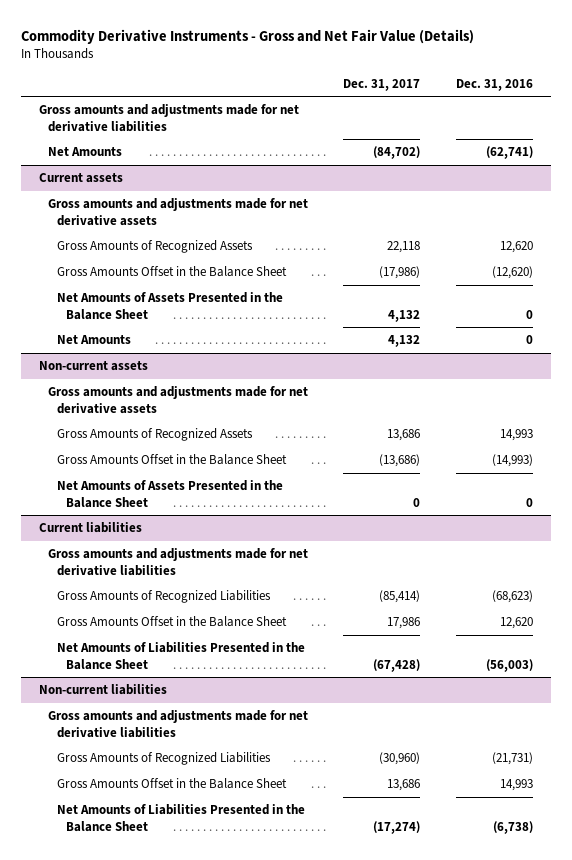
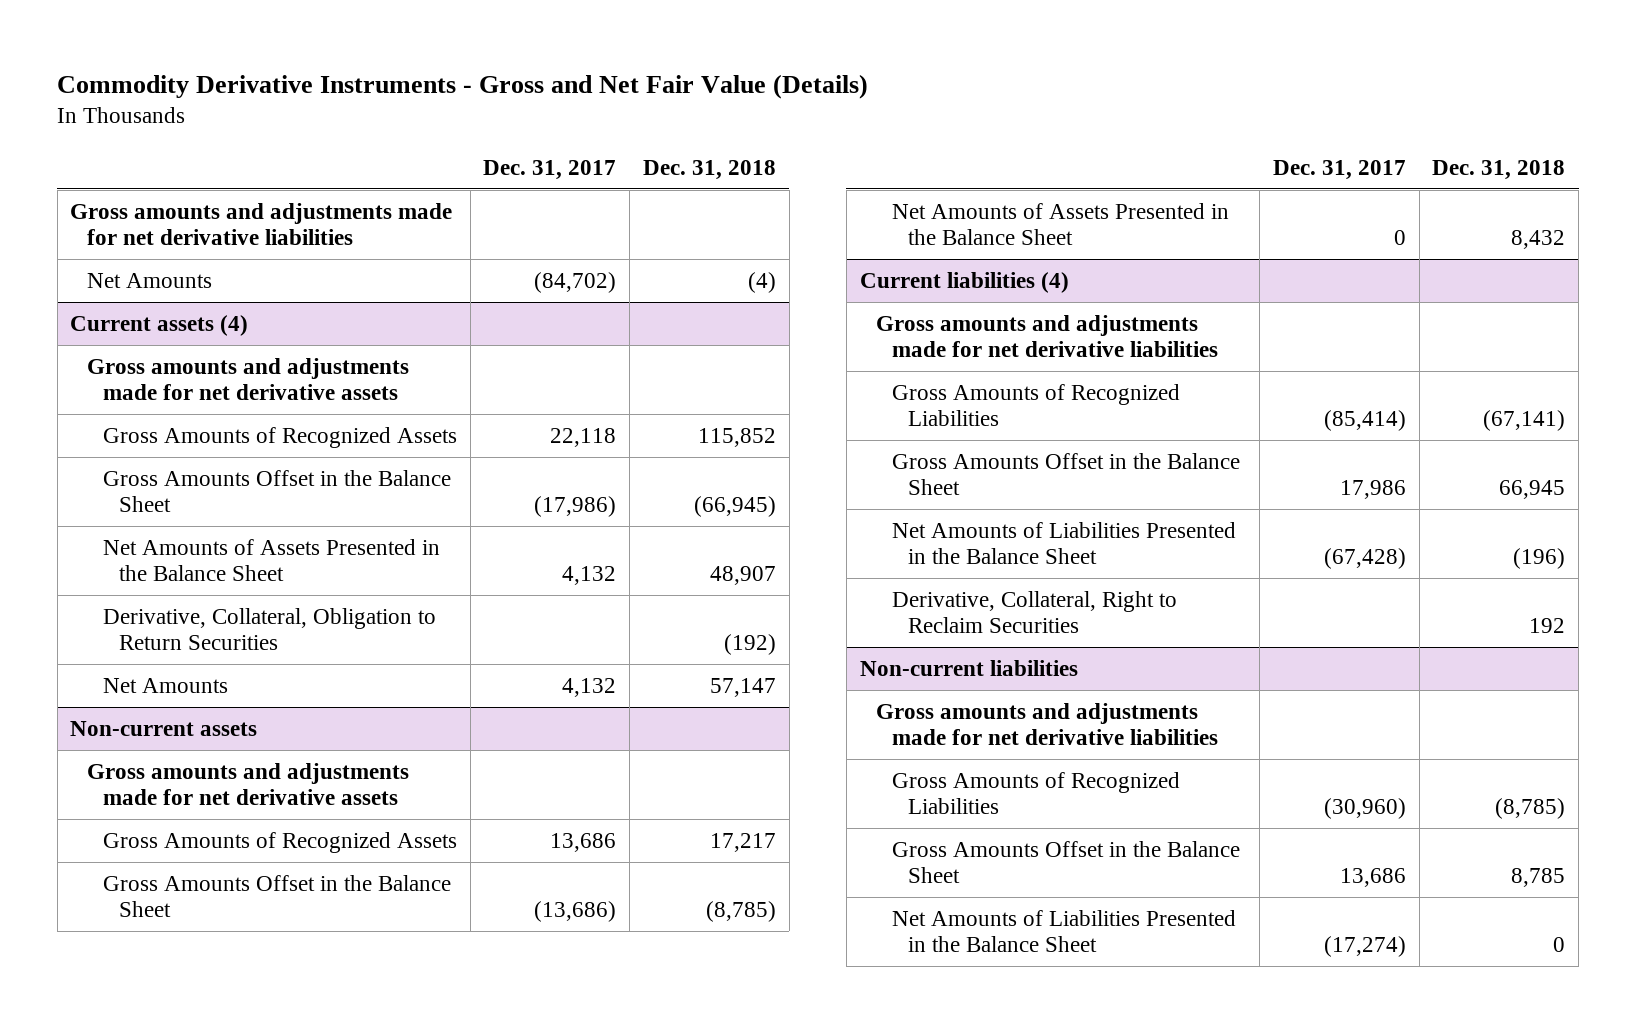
- | Dec. 31, 2017 | Dec. 31, 2016
+ | Dec. 31, 2017 | Dec. 31, 2018
- Current assets
+ Current assets (4)
+ Derivative, Collateral, Obligation to Return Securities | | (192)
- Current liabilities
+ Current liabilities (4)
+ Derivative, Collateral, Right to Reclaim Securities | | 192

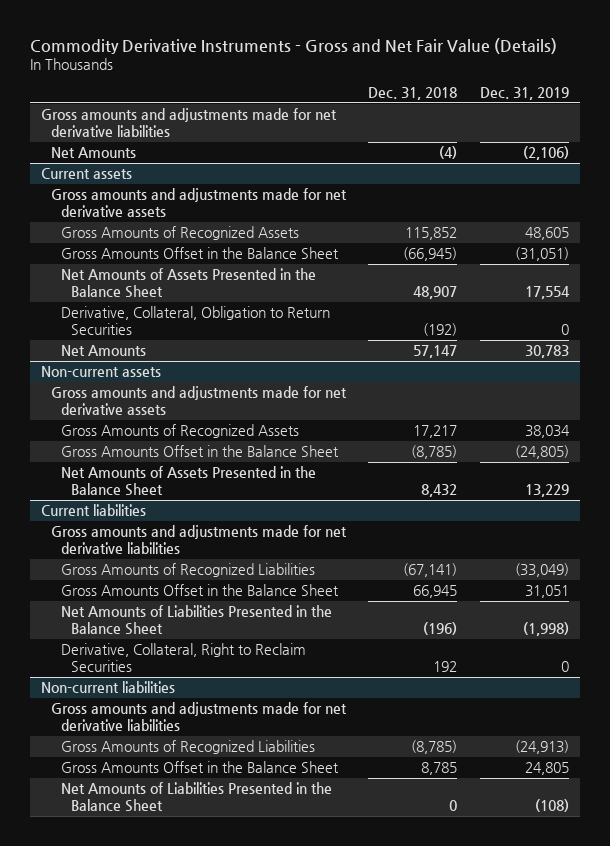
- | Dec. 31, 2017 | Dec. 31, 2018
+ | Dec. 31, 2018 | Dec. 31, 2019
- Current assets (4)
+ Current assets
- Current liabilities (4)
+ Current liabilities

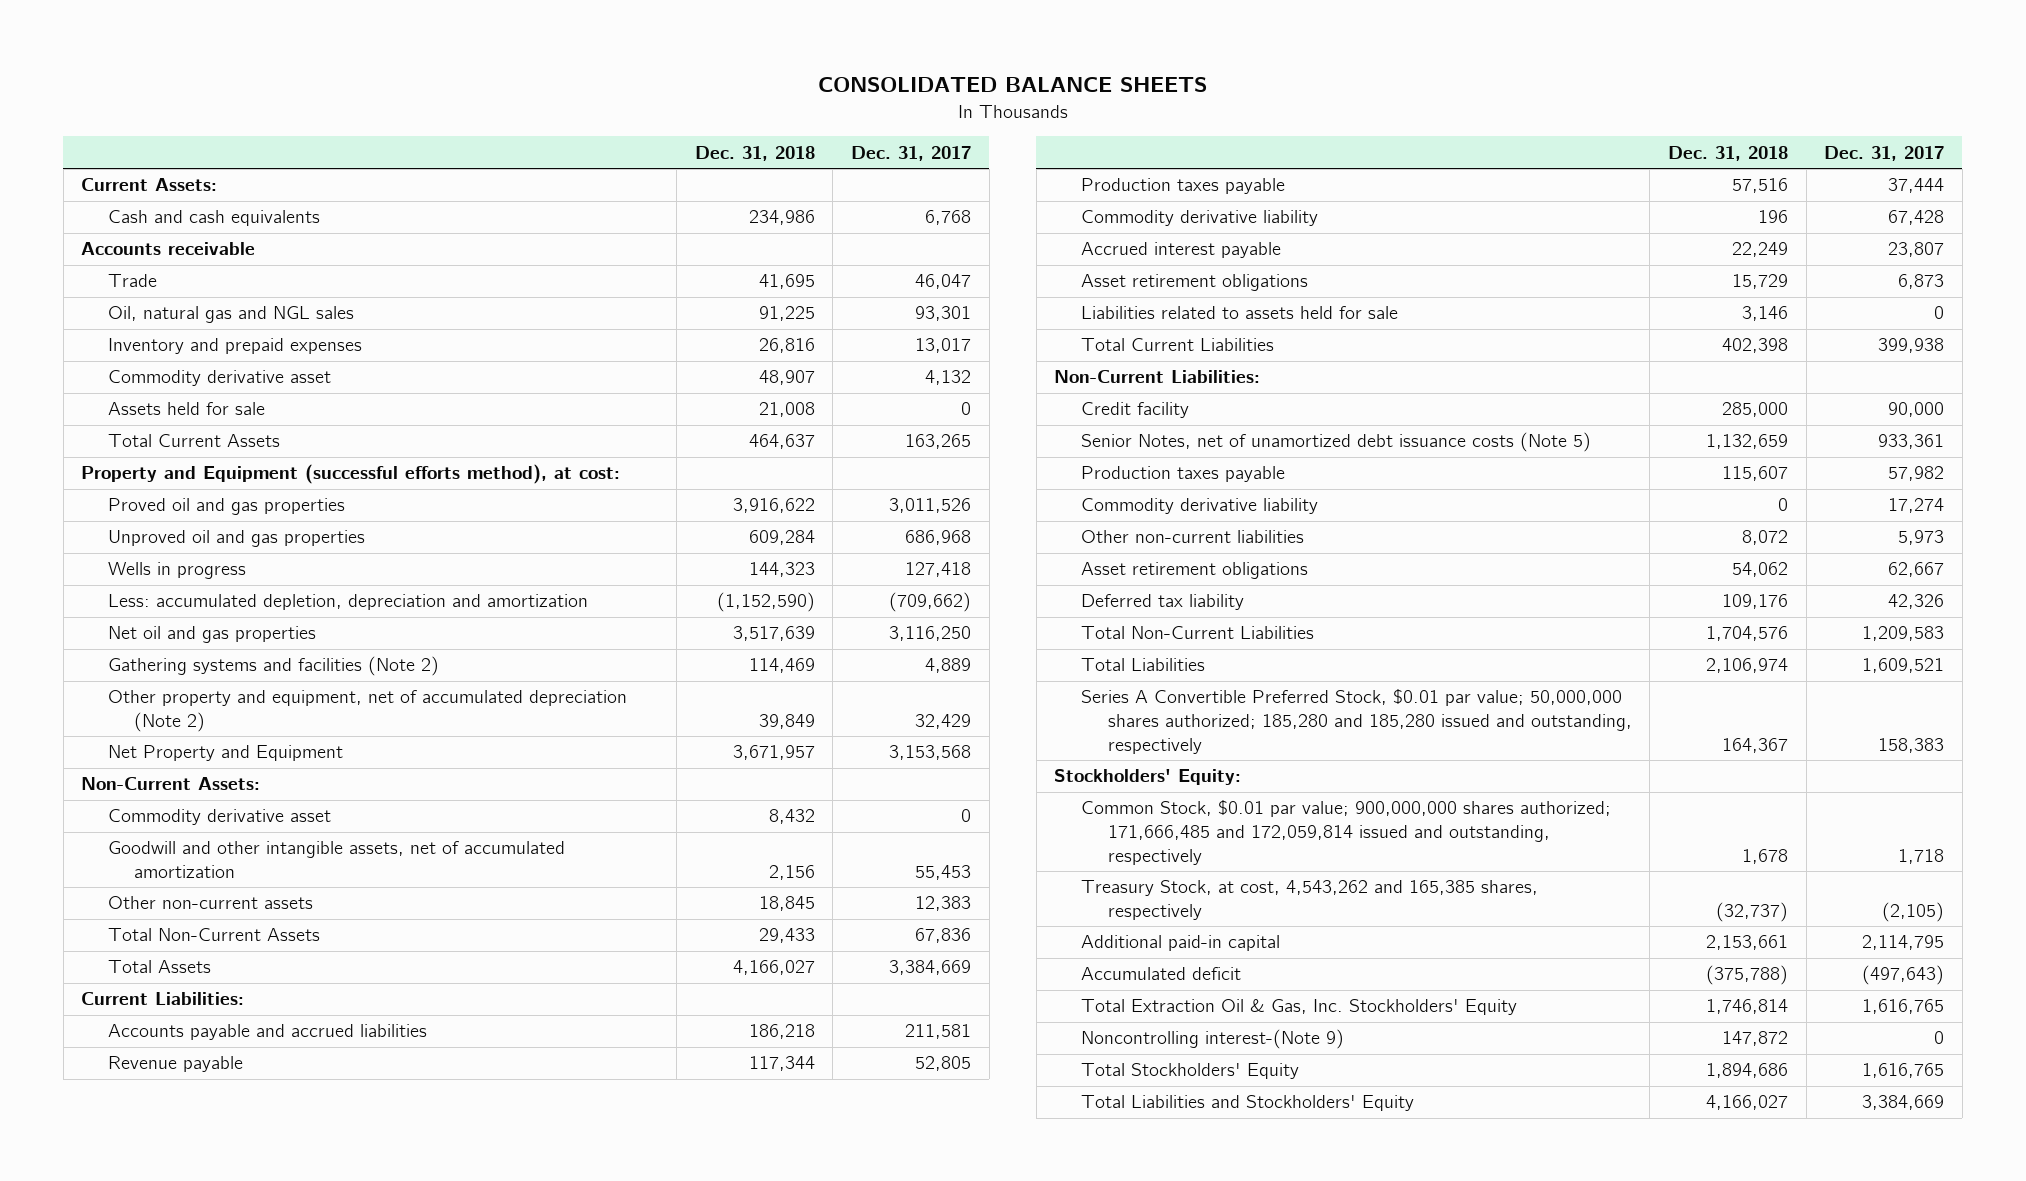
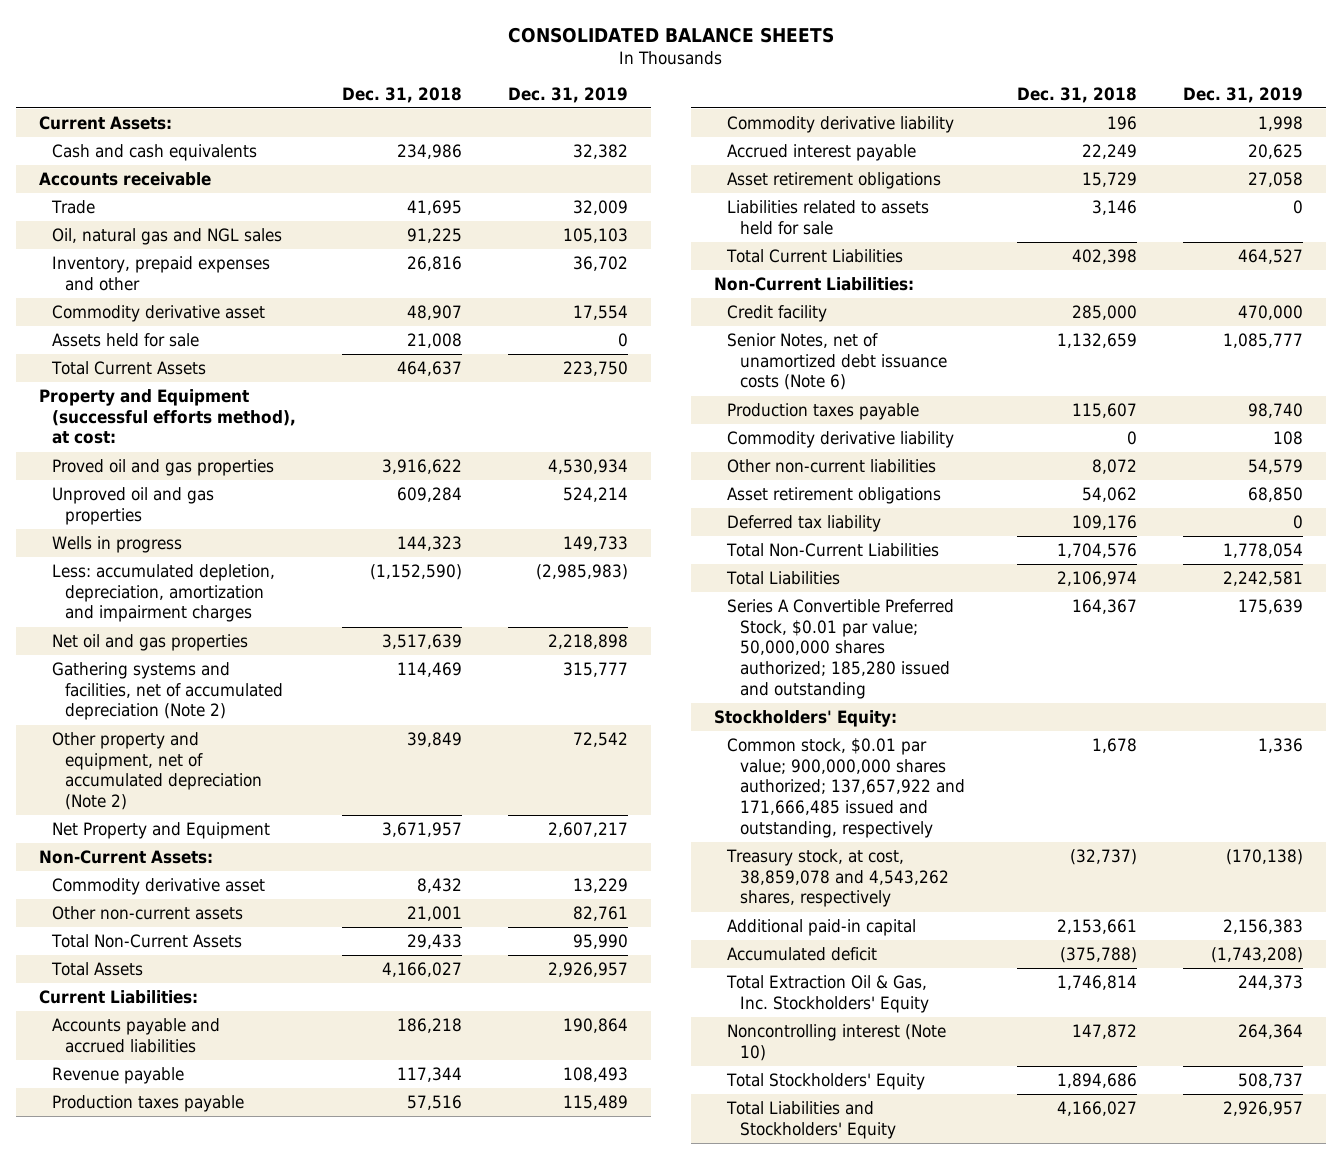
- | Dec. 31, 2018 | Dec. 31, 2017
+ | Dec. 31, 2018 | Dec. 31, 2019
- Inventory and prepaid expenses | 26,816 | 13,017
+ Inventory, prepaid expenses and other | 26,816 | 36,702
- Less: accumulated depletion, depreciation and amortization | (1,152,590) | (709,662)
+ Less: accumulated depletion, depreciation, amortization and impairment charges | (1,152,590) | (2,985,983)
- Gathering systems and facilities (Note 2) | 114,469 | 4,889
+ Gathering systems and facilities, net of accumulated depreciation (Note 2) | 114,469 | 315,777
- Goodwill and other intangible assets, net of accumulated amortization | 2,156 | 55,453
- Other non-current assets | 18,845 | 12,383
+ Other non-current assets | 21,001 | 82,761
- Senior Notes, net of unamortized debt issuance costs (Note 5) | 1,132,659 | 933,361
+ Senior Notes, net of unamortized debt issuance costs (Note 6) | 1,132,659 | 1,085,777
- Series A Convertible Preferred Stock, $0.01 par value; 50,000,000 shares authorized; 185,280 and 185,280 issued and outstanding, respectively | 164,367 | 158,383
+ Series A Convertible Preferred Stock, $0.01 par value; 50,000,000 shares authorized; 185,280 issued and outstanding | 164,367 | 175,639
- Common Stock, $0.01 par value; 900,000,000 shares authorized; 171,666,485 and 172,059,814 issued and outstanding, respectively | 1,678 | 1,718
- Treasury Stock, at cost, 4,543,262 and 165,385 shares, respectively | (32,737) | (2,105)
+ Common stock, $0.01 par value; 900,000,000 shares authorized; 137,657,922 and 171,666,485 issued and outstanding, respectively | 1,678 | 1,336
+ Treasury stock, at cost, 38,859,078 and 4,543,262 shares, respectively | (32,737) | (170,138)
- Noncontrolling interest-(Note 9) | 147,872 | 0
+ Noncontrolling interest (Note 10) | 147,872 | 264,364

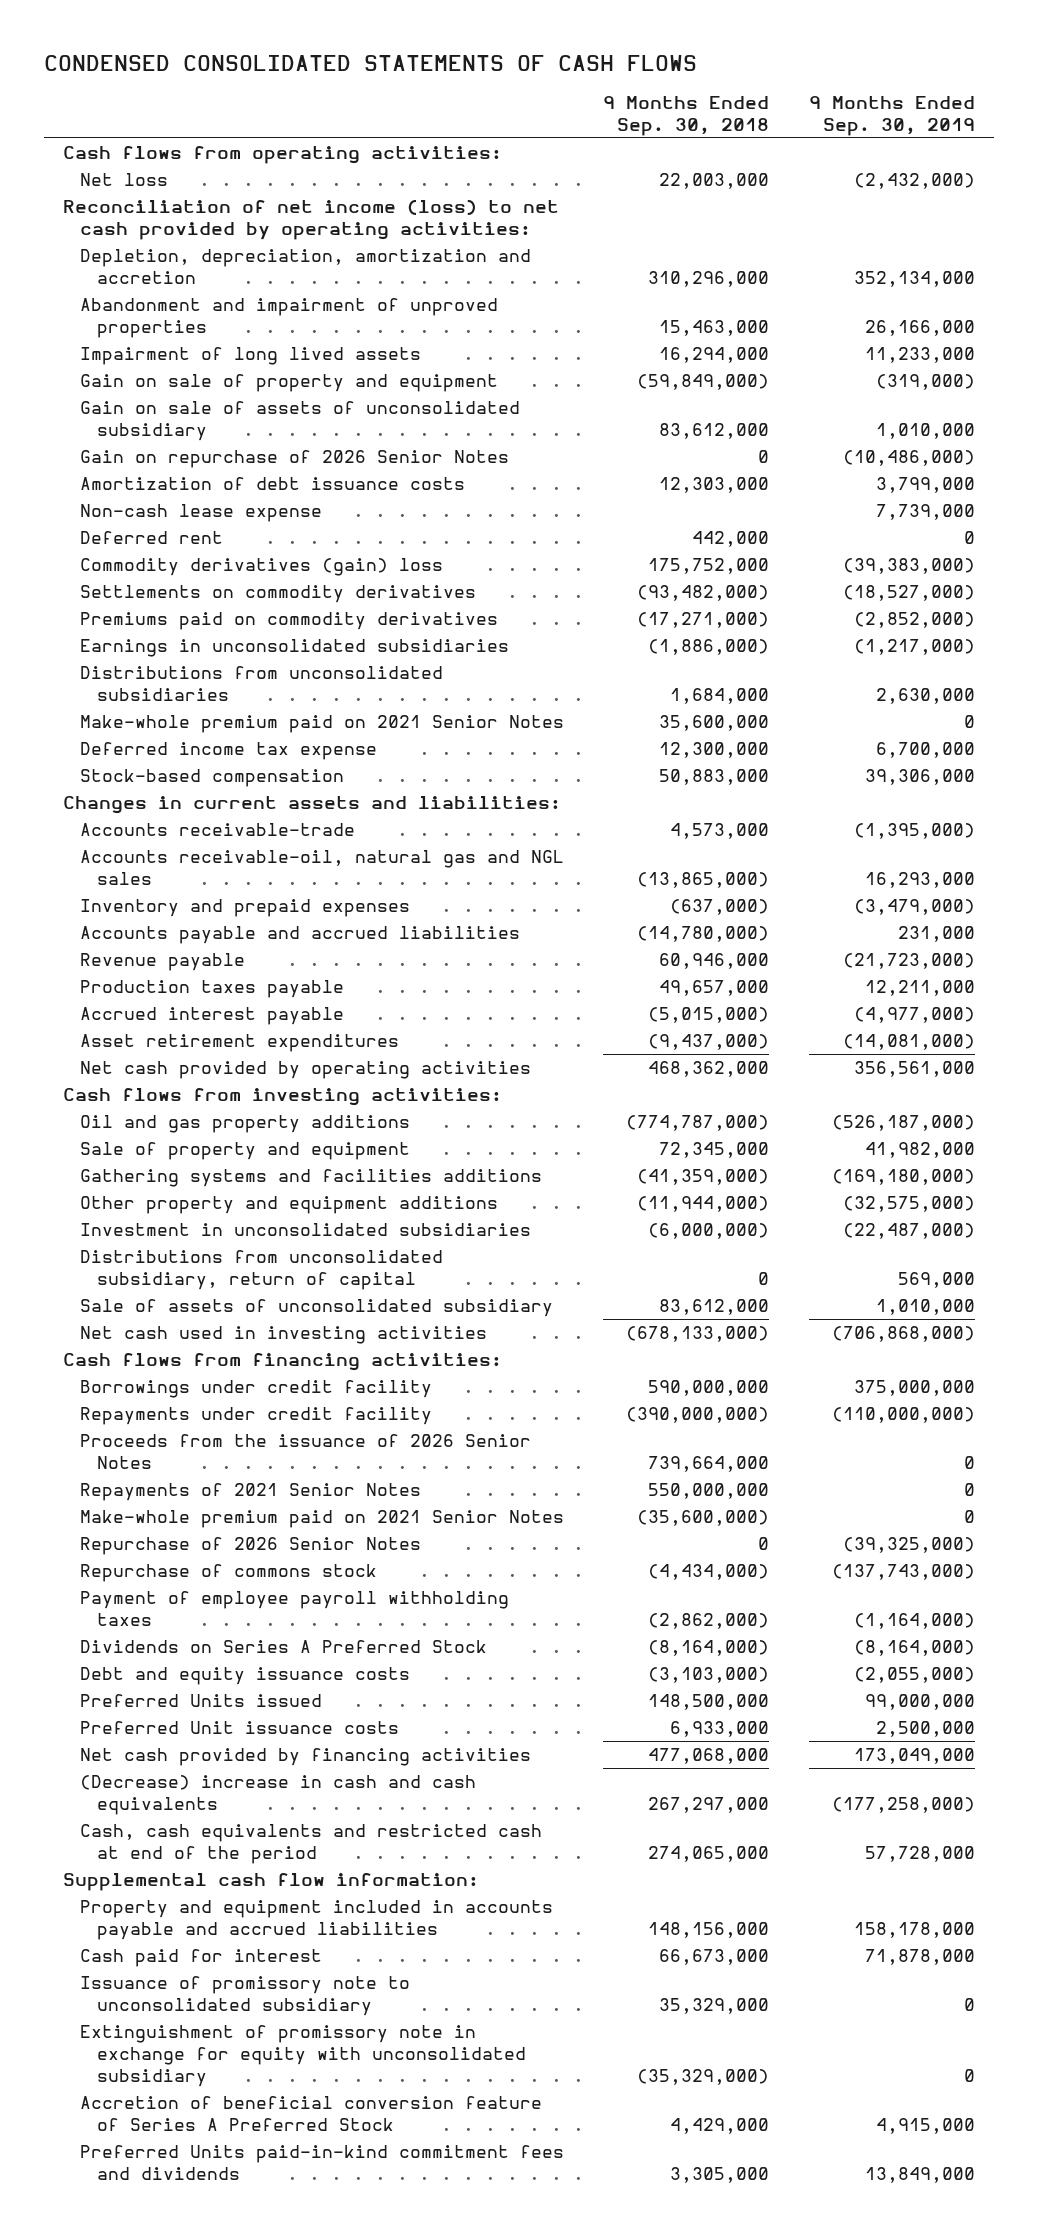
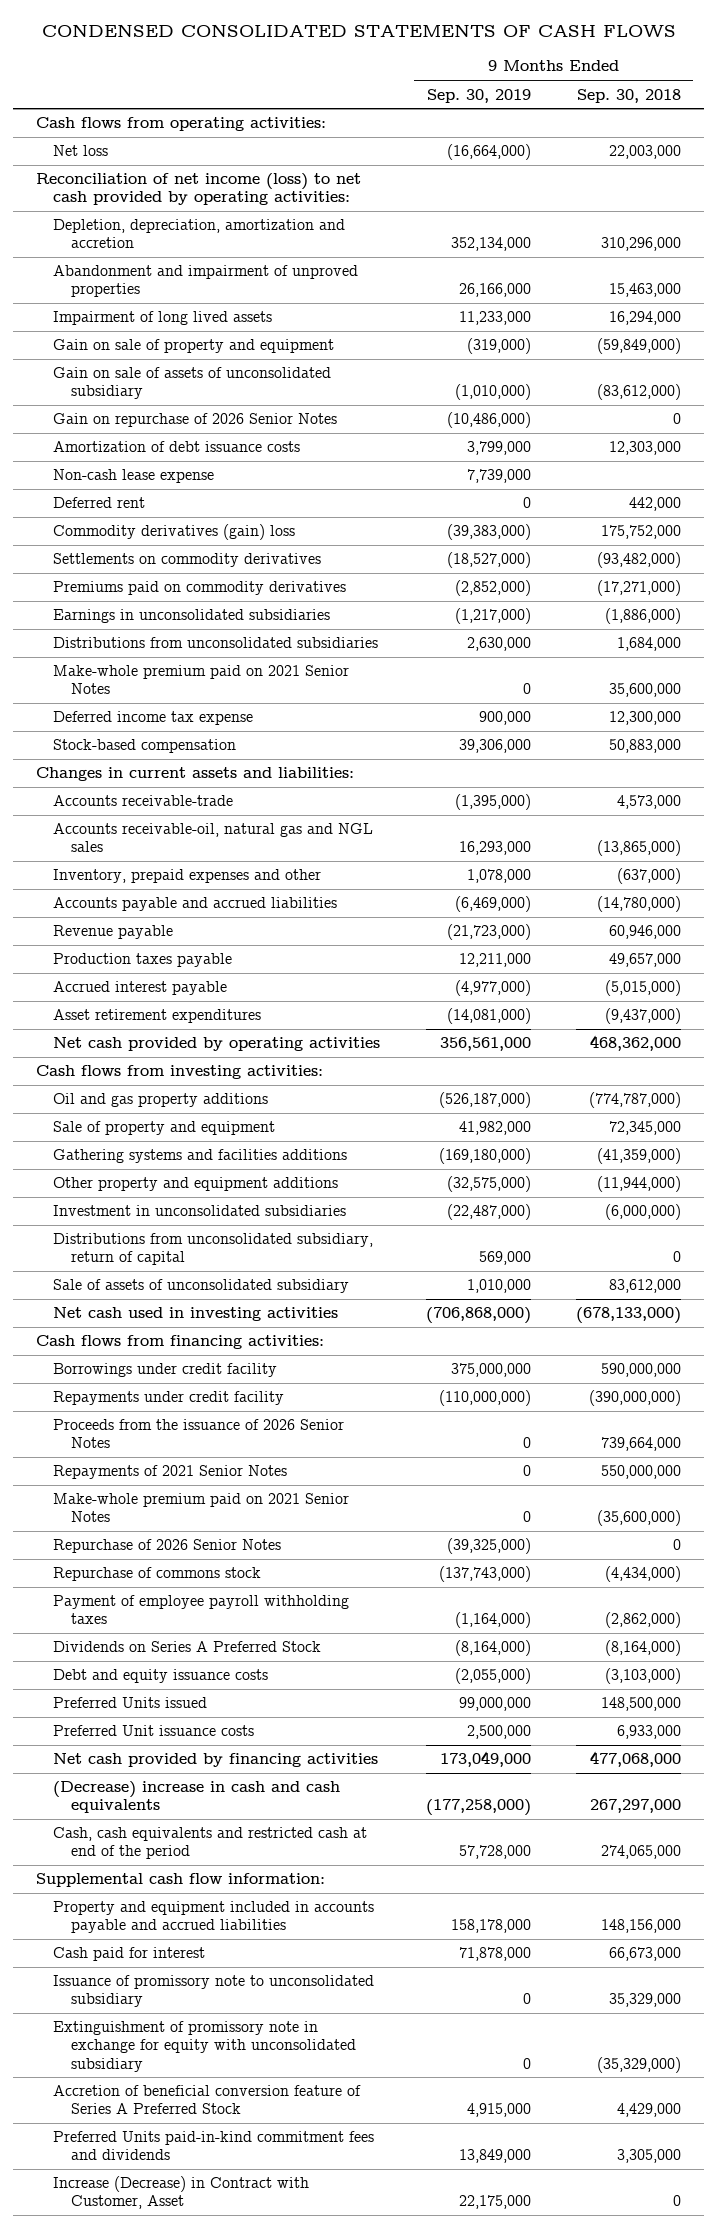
- | 9 Months Ended Sep. 30, 2018 | 9 Months Ended Sep. 30, 2019
+ | 9 Months Ended Sep. 30, 2019 | 9 Months Ended Sep. 30, 2018
- Net loss | 22,003,000 | (2,432,000)
+ Net loss | (16,664,000) | 22,003,000
- Gain on sale of assets of unconsolidated subsidiary | 83,612,000 | 1,010,000
+ Gain on sale of assets of unconsolidated subsidiary | (1,010,000) | (83,612,000)
- Deferred income tax expense | 12,300,000 | 6,700,000
+ Deferred income tax expense | 900,000 | 12,300,000
- Inventory and prepaid expenses | (637,000) | (3,479,000)
- Accounts payable and accrued liabilities | (14,780,000) | 231,000
+ Inventory, prepaid expenses and other | 1,078,000 | (637,000)
+ Accounts payable and accrued liabilities | (6,469,000) | (14,780,000)
+ Increase (Decrease) in Contract with Customer, Asset | 22,175,000 | 0

